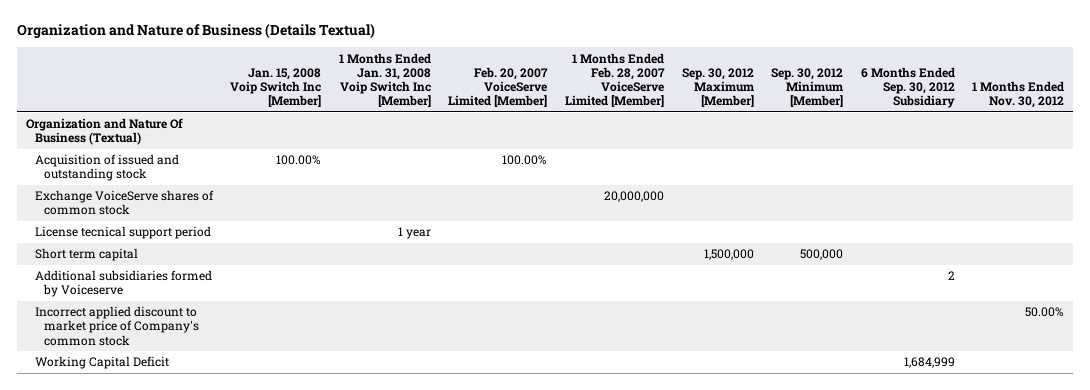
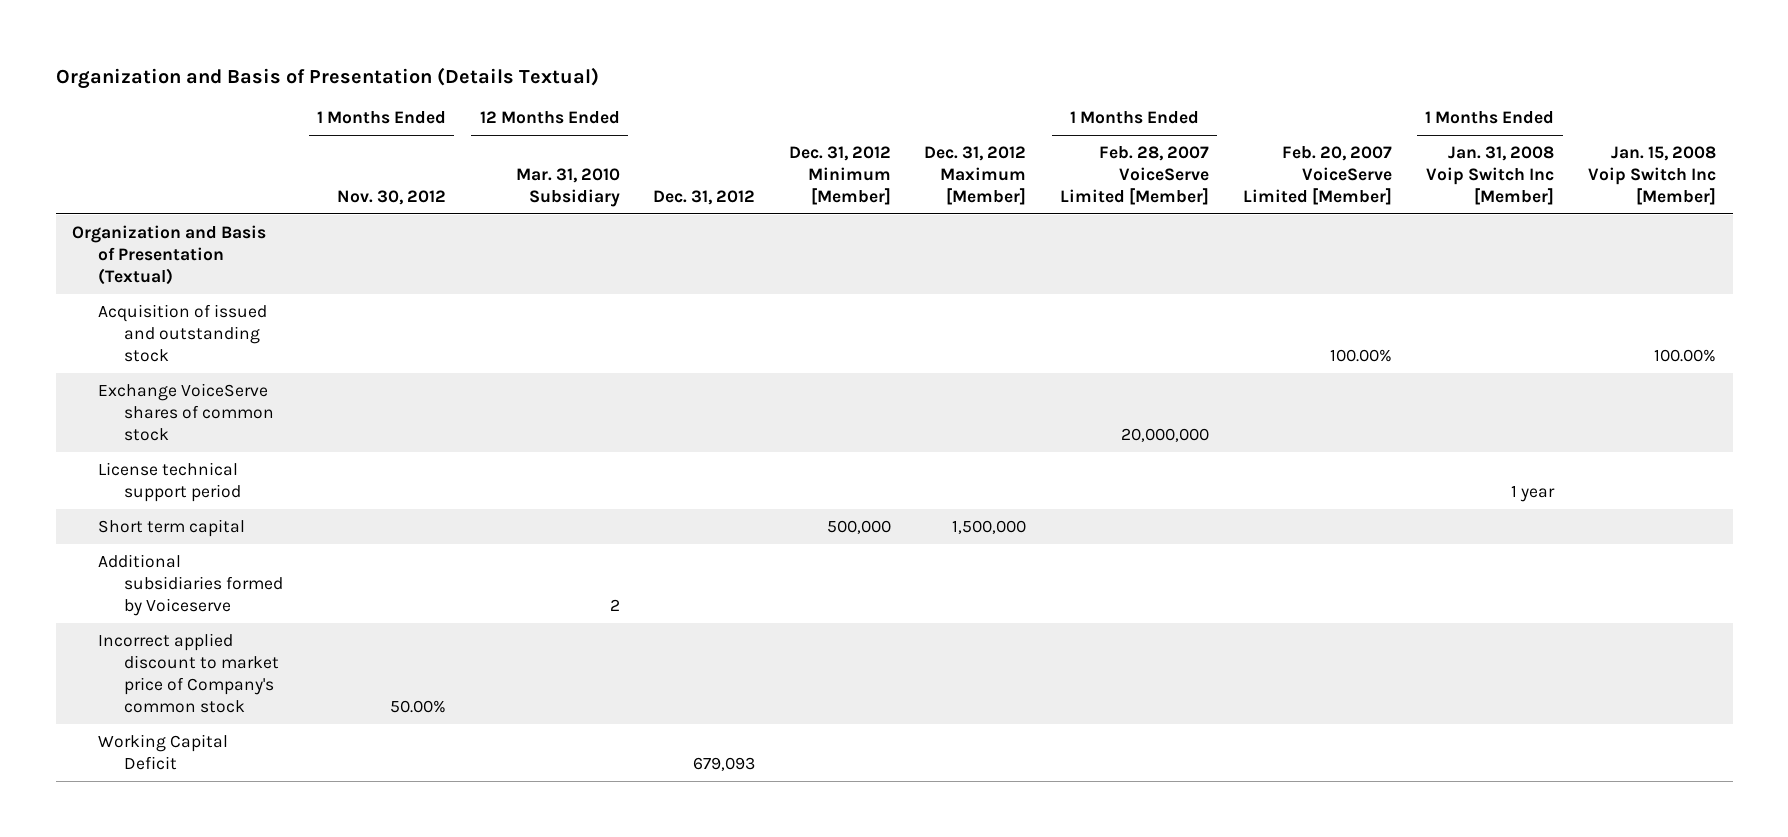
- Organization and Nature of Business (Details Textual)
+ Organization and Basis of Presentation (Details Textual)
- | Jan. 15, 2008 Voip Switch Inc [Member] | 1 Months Ended Jan. 31, 2008 Voip Switch Inc [Member] | Feb. 20, 2007 VoiceServe Limited [Member] | 1 Months Ended Feb. 28, 2007 VoiceServe Limited [Member] | Sep. 30, 2012 Maximum [Member] | Sep. 30, 2012 Minimum [Member] | 6 Months Ended Sep. 30, 2012 Subsidiary | 1 Months Ended Nov. 30, 2012
+ | 1 Months Ended Nov. 30, 2012 | 12 Months Ended Mar. 31, 2010 Subsidiary | Dec. 31, 2012 | Dec. 31, 2012 Minimum [Member] | Dec. 31, 2012 Maximum [Member] | 1 Months Ended Feb. 28, 2007 VoiceServe Limited [Member] | Feb. 20, 2007 VoiceServe Limited [Member] | 1 Months Ended Jan. 31, 2008 Voip Switch Inc [Member] | Jan. 15, 2008 Voip Switch Inc [Member]
- Organization and Nature Of Business (Textual)
+ Organization and Basis of Presentation (Textual)
- License tecnical support period | | 1 year | | | | | |
+ License technical support period | | | | | | | | 1 year |

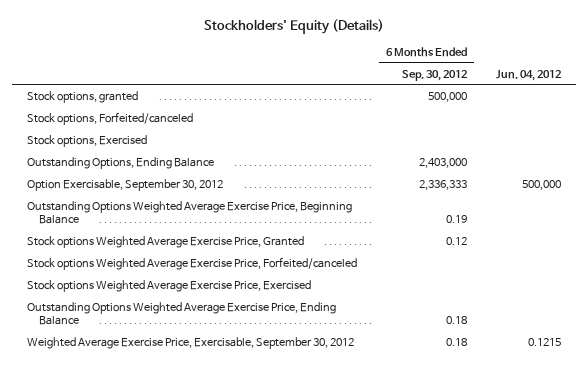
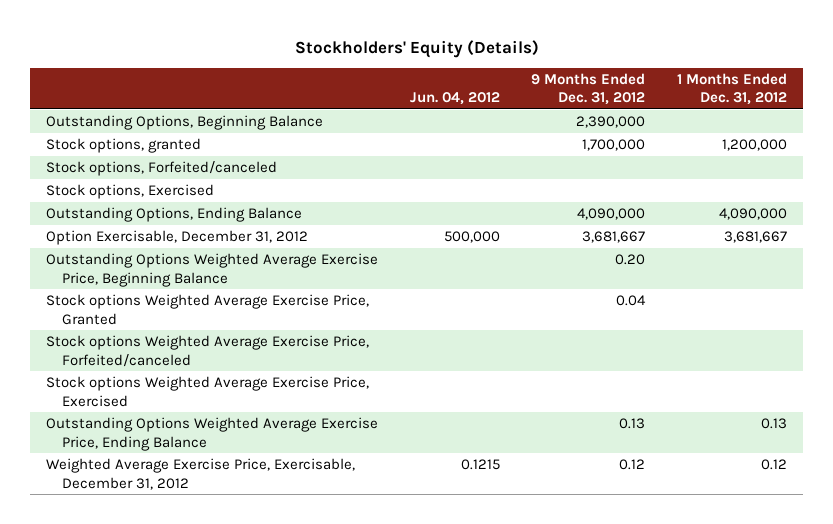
- | 6 Months Ended Sep. 30, 2012 | Jun. 04, 2012
+ | Jun. 04, 2012 | 9 Months Ended Dec. 31, 2012 | 1 Months Ended Dec. 31, 2012
+ Outstanding Options, Beginning Balance | | 2,390,000 |
- Option Exercisable, September 30, 2012 | 2,336,333 | 500,000
+ Option Exercisable, December 31, 2012 | 500,000 | 3,681,667 | 3,681,667
- Weighted Average Exercise Price, Exercisable, September 30, 2012 | 0.18 | 0.1215
+ Weighted Average Exercise Price, Exercisable, December 31, 2012 | 0.1215 | 0.12 | 0.12

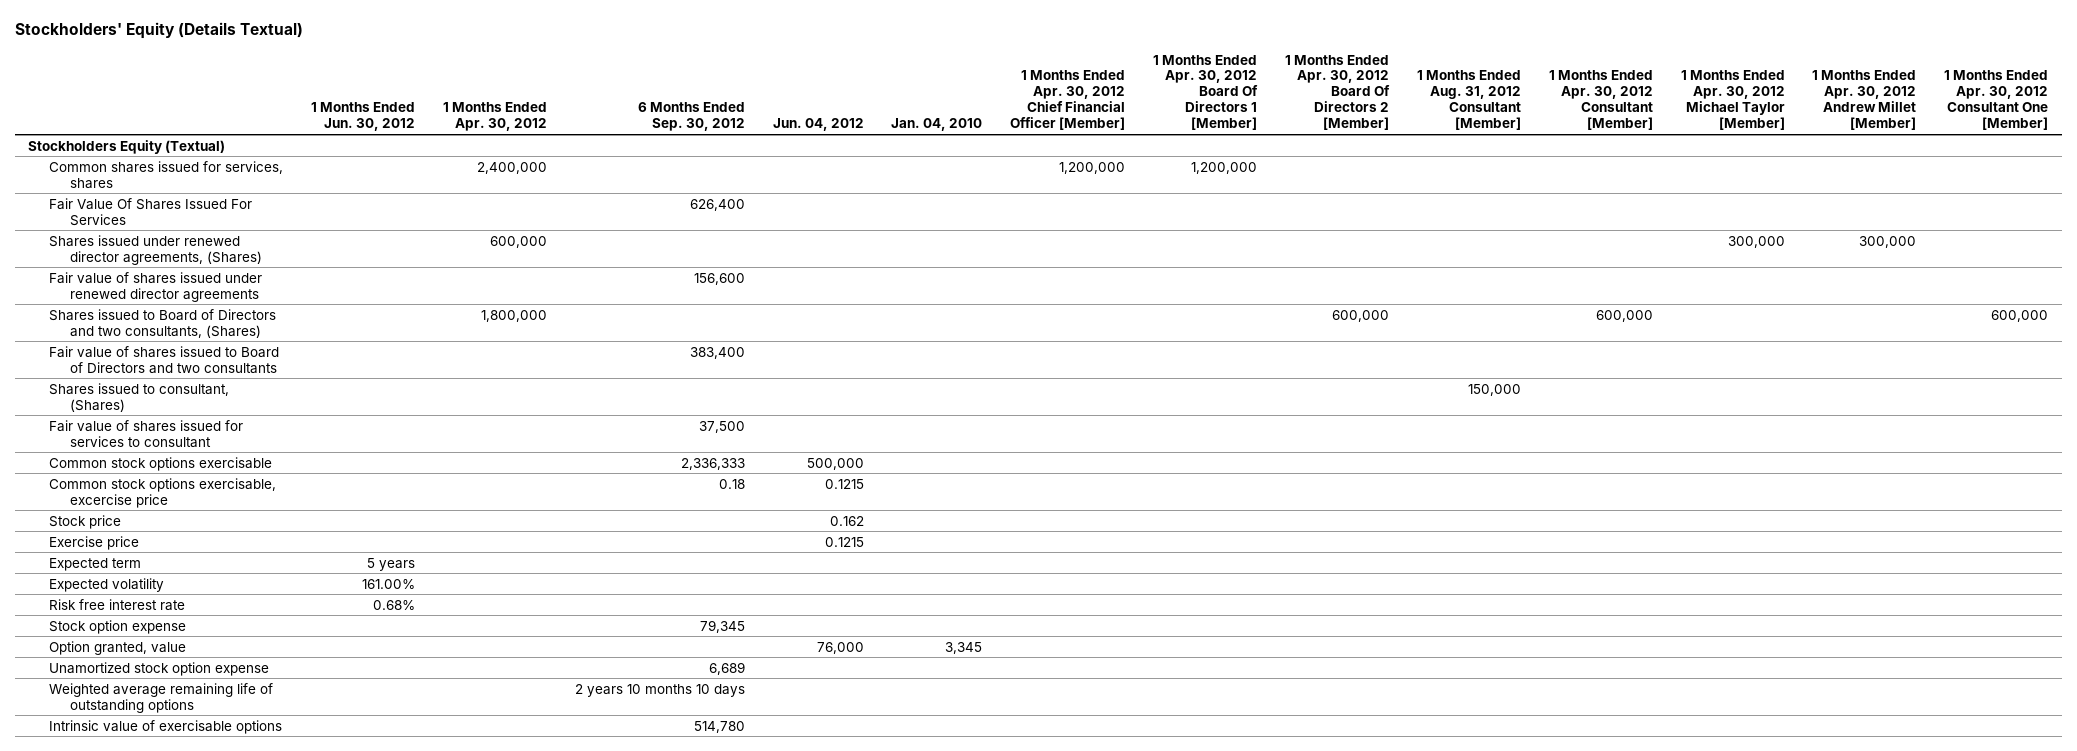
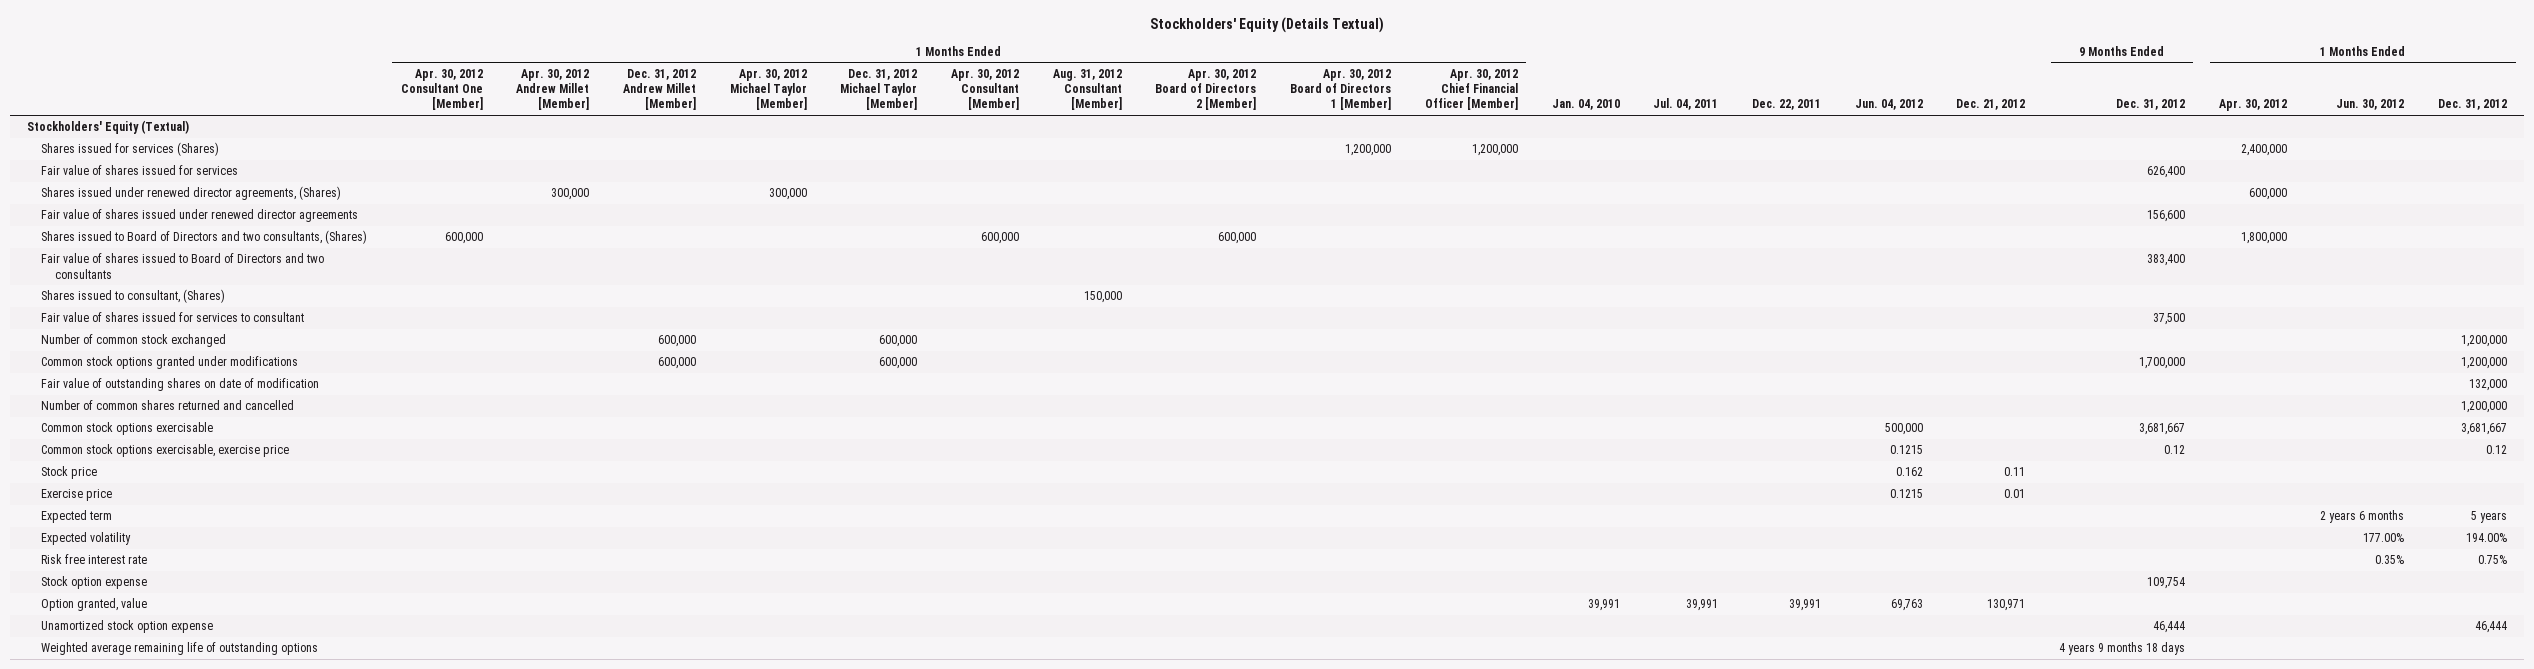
- | 1 Months Ended Jun. 30, 2012 | 1 Months Ended Apr. 30, 2012 | 6 Months Ended Sep. 30, 2012 | Jun. 04, 2012 | Jan. 04, 2010 | 1 Months Ended Apr. 30, 2012 Chief Financial Officer [Member] | 1 Months Ended Apr. 30, 2012 Board Of Directors 1 [Member] | 1 Months Ended Apr. 30, 2012 Board Of Directors 2 [Member] | 1 Months Ended Aug. 31, 2012 Consultant [Member] | 1 Months Ended Apr. 30, 2012 Consultant [Member] | 1 Months Ended Apr. 30, 2012 Michael Taylor [Member] | 1 Months Ended Apr. 30, 2012 Andrew Millet [Member] | 1 Months Ended Apr. 30, 2012 Consultant One [Member]
+ | 1 Months Ended Apr. 30, 2012 Consultant One [Member] | 1 Months Ended Apr. 30, 2012 Andrew Millet [Member] | 1 Months Ended Dec. 31, 2012 Andrew Millet [Member] | 1 Months Ended Apr. 30, 2012 Michael Taylor [Member] | 1 Months Ended Dec. 31, 2012 Michael Taylor [Member] | 1 Months Ended Apr. 30, 2012 Consultant [Member] | 1 Months Ended Aug. 31, 2012 Consultant [Member] | 1 Months Ended Apr. 30, 2012 Board of Directors 2 [Member] | 1 Months Ended Apr. 30, 2012 Board of Directors 1 [Member] | 1 Months Ended Apr. 30, 2012 Chief Financial Officer [Member] | Jan. 04, 2010 | Jul. 04, 2011 | Dec. 22, 2011 | Jun. 04, 2012 | Dec. 21, 2012 | 9 Months Ended Dec. 31, 2012 | 1 Months Ended Apr. 30, 2012 | 1 Months Ended Jun. 30, 2012 | 1 Months Ended Dec. 31, 2012
- Stockholders Equity (Textual)
- Common shares issued for services, shares | | 2,400,000 | | | | 1,200,000 | 1,200,000 | | | | | |
- Fair Value Of Shares Issued For Services | | | 626,400 | | | | | | | | | |
+ Stockholders' Equity (Textual)
+ Shares issued for services (Shares) | | | | | | | | | 1,200,000 | 1,200,000 | | | | | | | 2,400,000 | |
+ Fair value of shares issued for services | | | | | | | | | | | | | | | | 626,400 | | |
+ Number of common stock exchanged | | | 600,000 | | 600,000 | | | | | | | | | | | | | | 1,200,000
+ Common stock options granted under modifications | | | 600,000 | | 600,000 | | | | | | | | | | | 1,700,000 | | | 1,200,000
+ Fair value of outstanding shares on date of modification | | | | | | | | | | | | | | | | | | | 132,000
+ Number of common shares returned and cancelled | | | | | | | | | | | | | | | | | | | 1,200,000
- Common stock options exercisable, excercise price | | | 0.18 | 0.1215 | | | | | | | | |
+ Common stock options exercisable, exercise price | | | | | | | | | | | | | | 0.1215 | | 0.12 | | | 0.12
- Expected term | 5 years | | | | | | | | | | | |
- Expected volatility | 161.00% | | | | | | | | | | | |
- Risk free interest rate | 0.68% | | | | | | | | | | | |
+ Expected term | | | | | | | | | | | | | | | | | | 2 years 6 months | 5 years
+ Expected volatility | | | | | | | | | | | | | | | | | | 177.00% | 194.00%
+ Risk free interest rate | | | | | | | | | | | | | | | | | | 0.35% | 0.75%
- Option granted, value | | | | 76,000 | 3,345 | | | | | | | |
+ Option granted, value | | | | | | | | | | | 39,991 | 39,991 | 39,991 | 69,763 | 130,971 | | | |
- Intrinsic value of exercisable options | | | 514,780 | | | | | | | | | |

